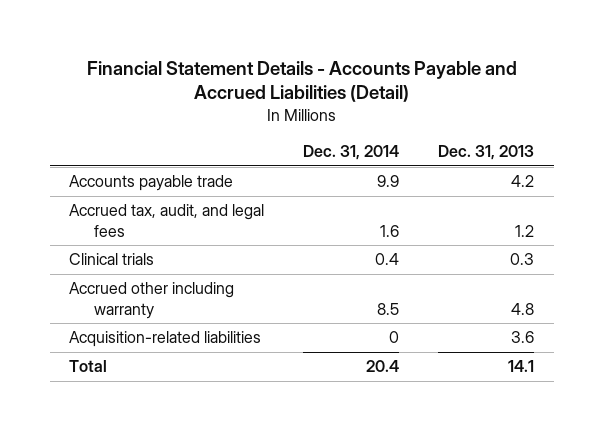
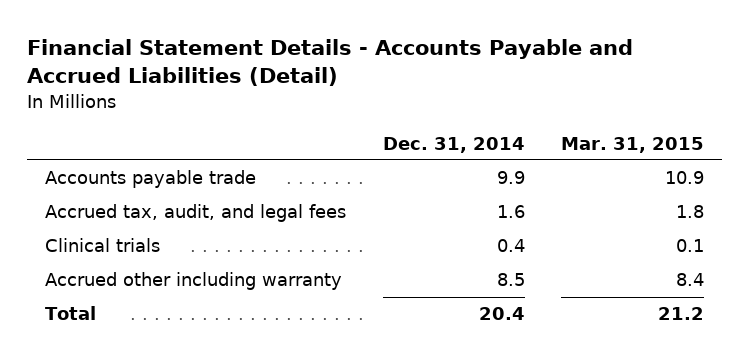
- | Dec. 31, 2014 | Dec. 31, 2013
+ | Dec. 31, 2014 | Mar. 31, 2015
- Acquisition-related liabilities | 0 | 3.6

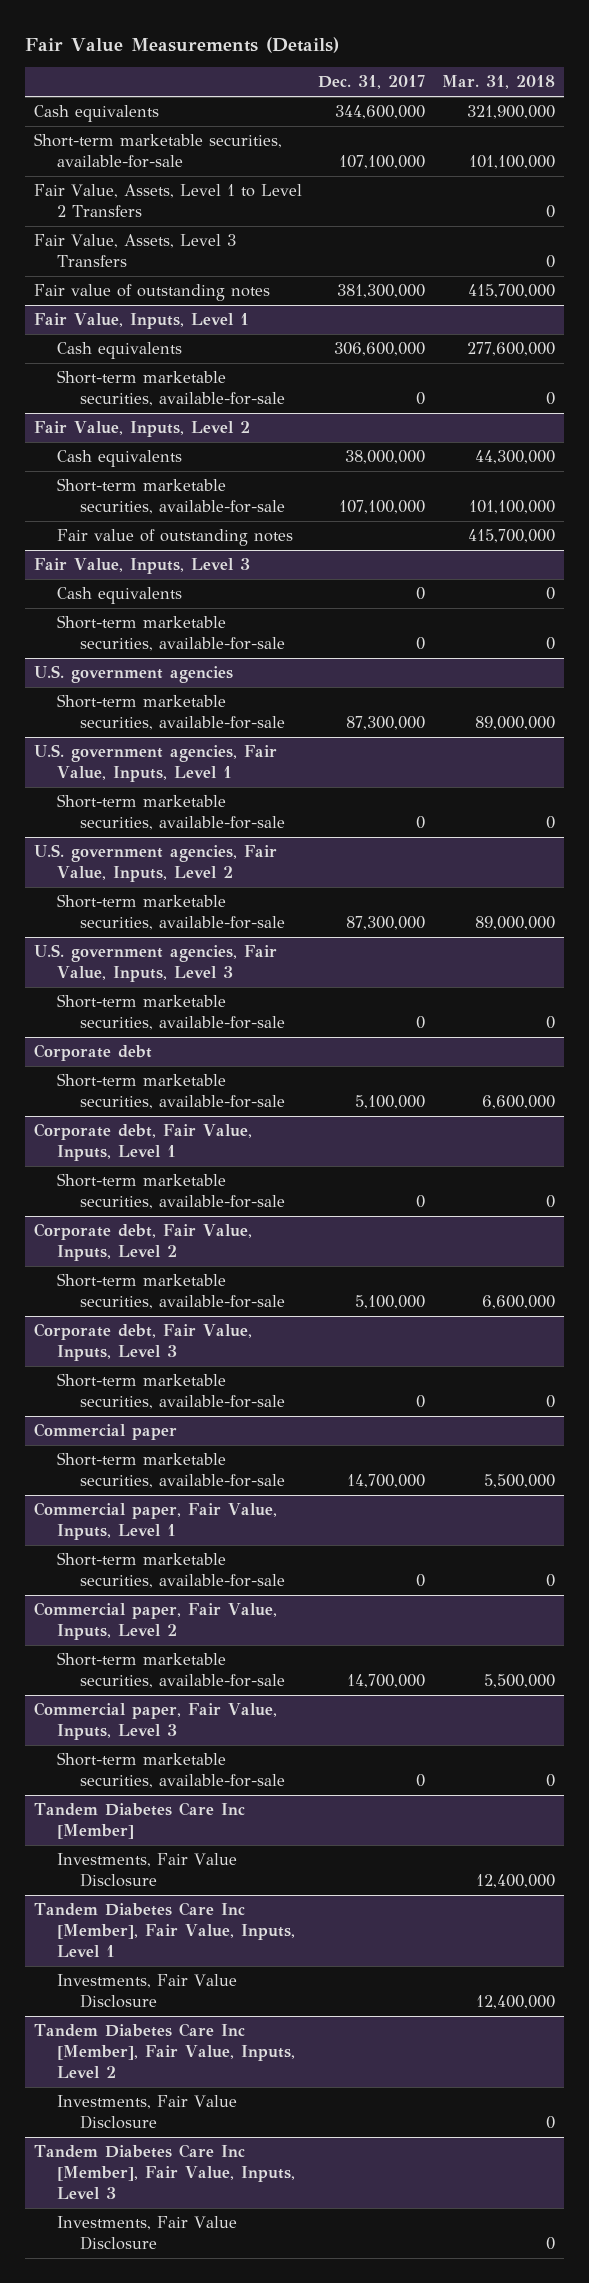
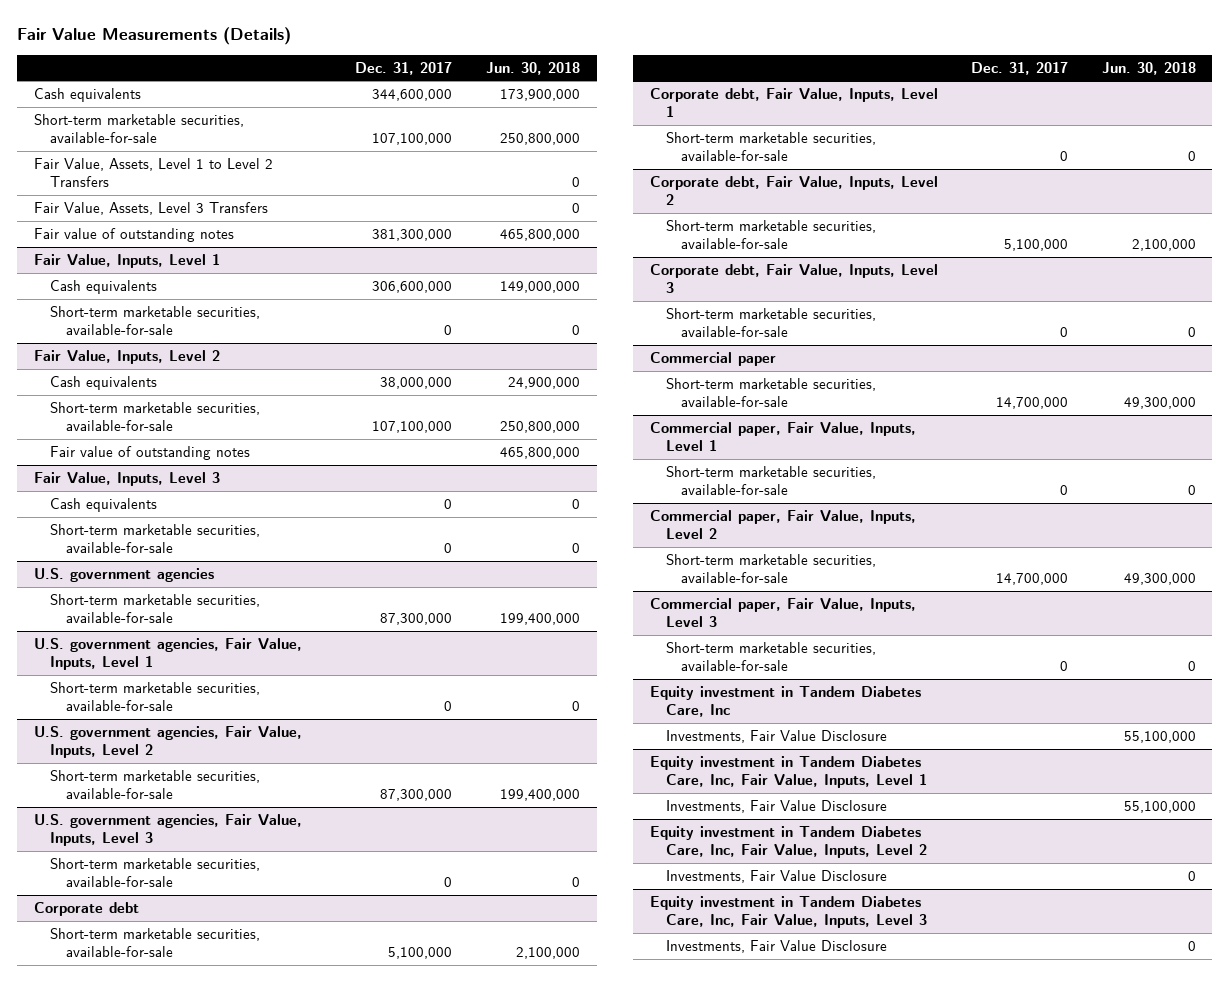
- | Dec. 31, 2017 | Mar. 31, 2018
+ | Dec. 31, 2017 | Jun. 30, 2018
- Tandem Diabetes Care Inc [Member]
+ Equity investment in Tandem Diabetes Care, Inc
- Tandem Diabetes Care Inc [Member], Fair Value, Inputs, Level 1
+ Equity investment in Tandem Diabetes Care, Inc, Fair Value, Inputs, Level 1
- Tandem Diabetes Care Inc [Member], Fair Value, Inputs, Level 2
+ Equity investment in Tandem Diabetes Care, Inc, Fair Value, Inputs, Level 2
- Tandem Diabetes Care Inc [Member], Fair Value, Inputs, Level 3
+ Equity investment in Tandem Diabetes Care, Inc, Fair Value, Inputs, Level 3

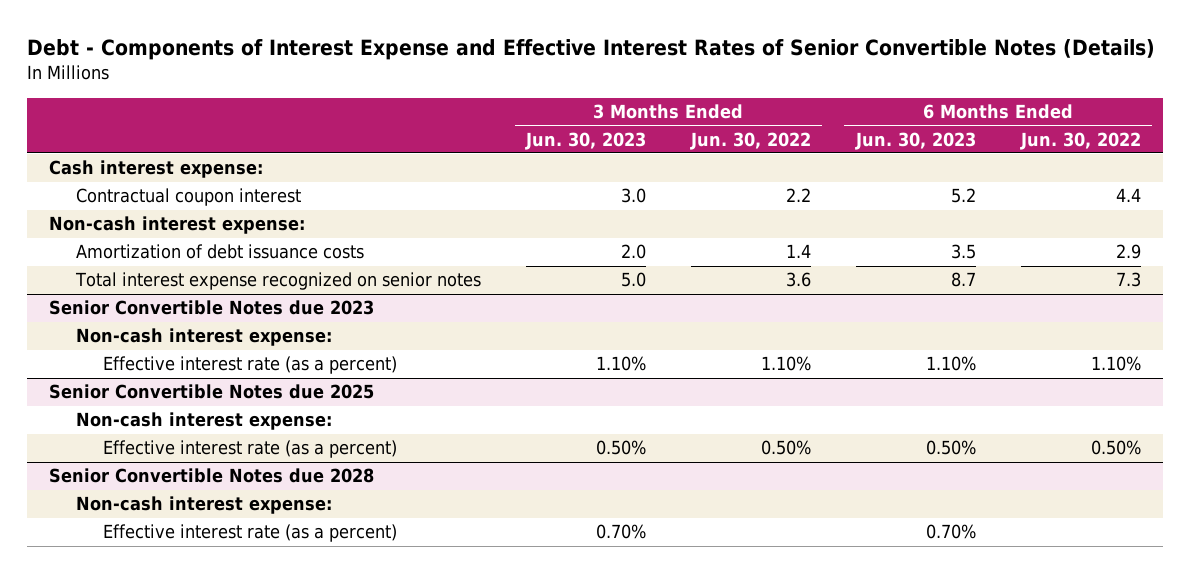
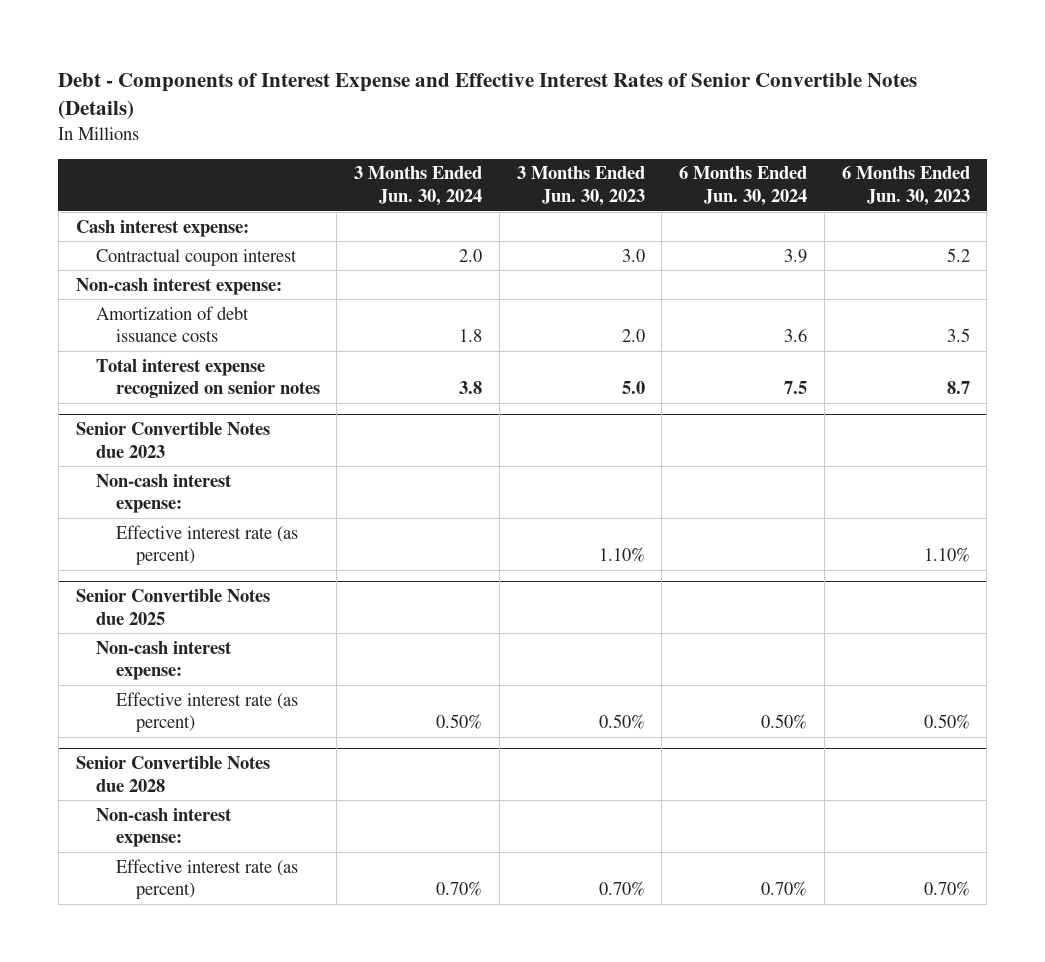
- | 3 Months Ended Jun. 30, 2023 | 3 Months Ended Jun. 30, 2022 | 6 Months Ended Jun. 30, 2023 | 6 Months Ended Jun. 30, 2022
+ | 3 Months Ended Jun. 30, 2024 | 3 Months Ended Jun. 30, 2023 | 6 Months Ended Jun. 30, 2024 | 6 Months Ended Jun. 30, 2023
@ Senior Convertible Notes due 2023
- Effective interest rate (as a percent) | 1.10% | 1.10% | 1.10% | 1.10%
+ Effective interest rate (as percent) | | 1.10% | | 1.10%
@ Senior Convertible Notes due 2025
- Effective interest rate (as a percent) | 0.50% | 0.50% | 0.50% | 0.50%
+ Effective interest rate (as percent) | 0.50% | 0.50% | 0.50% | 0.50%
@ Senior Convertible Notes due 2028
- Effective interest rate (as a percent) | 0.70% | | 0.70% |
+ Effective interest rate (as percent) | 0.70% | 0.70% | 0.70% | 0.70%

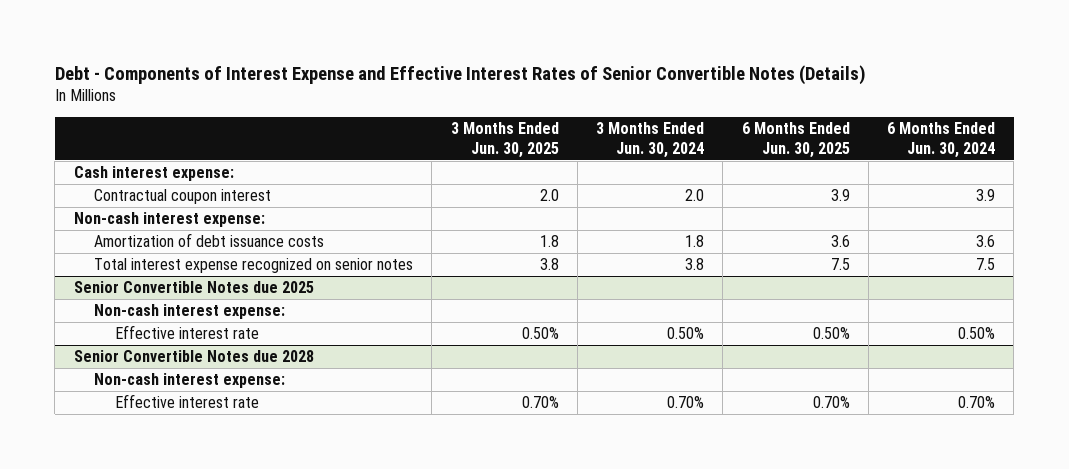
- | 3 Months Ended Jun. 30, 2024 | 3 Months Ended Jun. 30, 2023 | 6 Months Ended Jun. 30, 2024 | 6 Months Ended Jun. 30, 2023
+ | 3 Months Ended Jun. 30, 2025 | 3 Months Ended Jun. 30, 2024 | 6 Months Ended Jun. 30, 2025 | 6 Months Ended Jun. 30, 2024
- Senior Convertible Notes due 2023
- Non-cash interest expense:
- Effective interest rate (as percent) | | 1.10% | | 1.10%
@ Senior Convertible Notes due 2025
- Effective interest rate (as percent) | 0.50% | 0.50% | 0.50% | 0.50%
+ Effective interest rate | 0.50% | 0.50% | 0.50% | 0.50%
@ Senior Convertible Notes due 2028
- Effective interest rate (as percent) | 0.70% | 0.70% | 0.70% | 0.70%
+ Effective interest rate | 0.70% | 0.70% | 0.70% | 0.70%

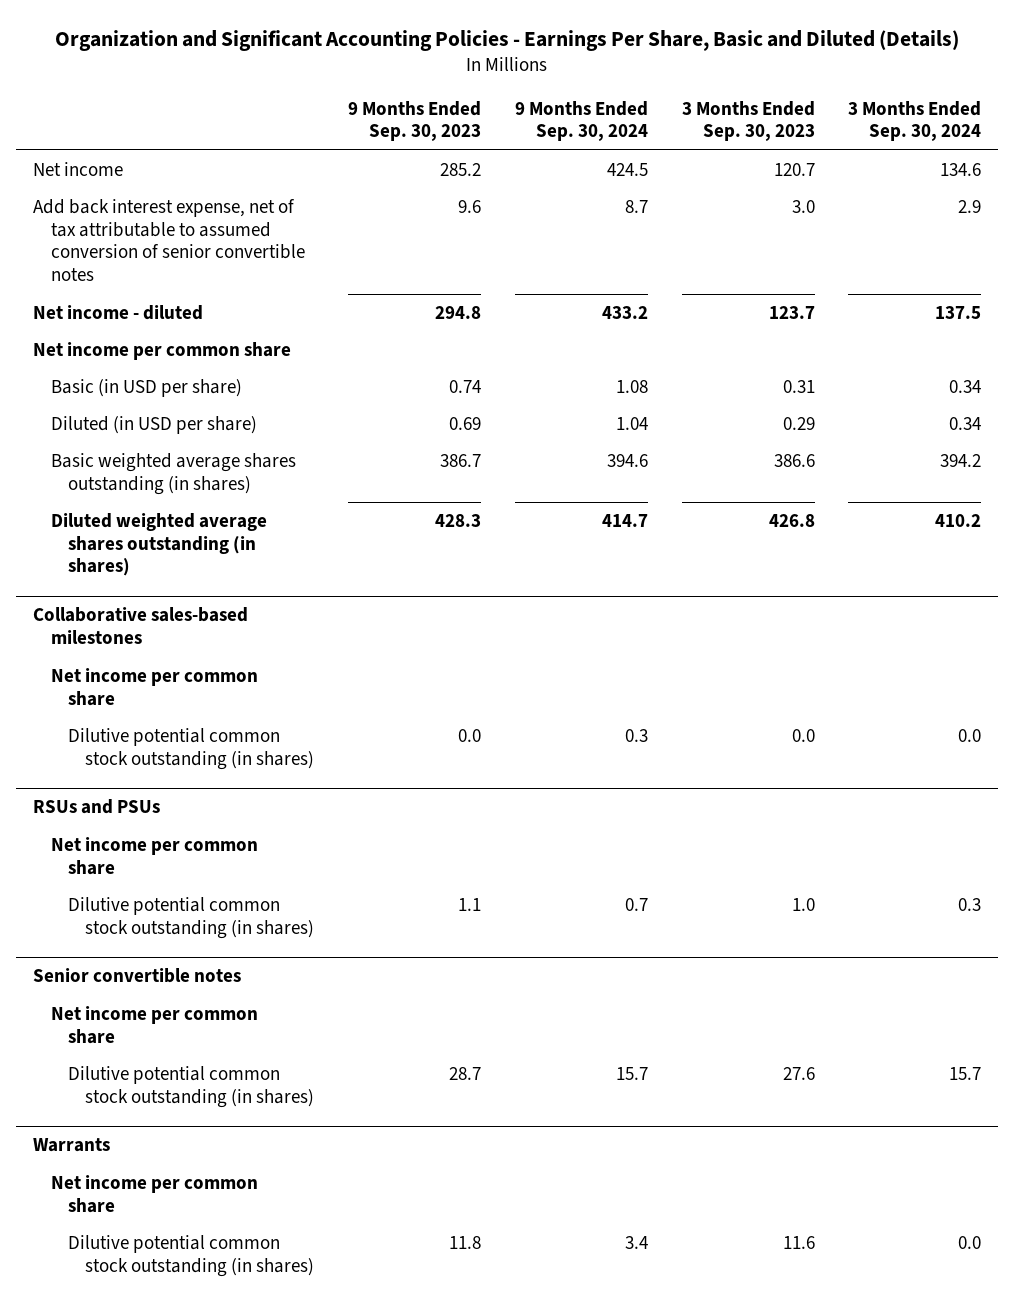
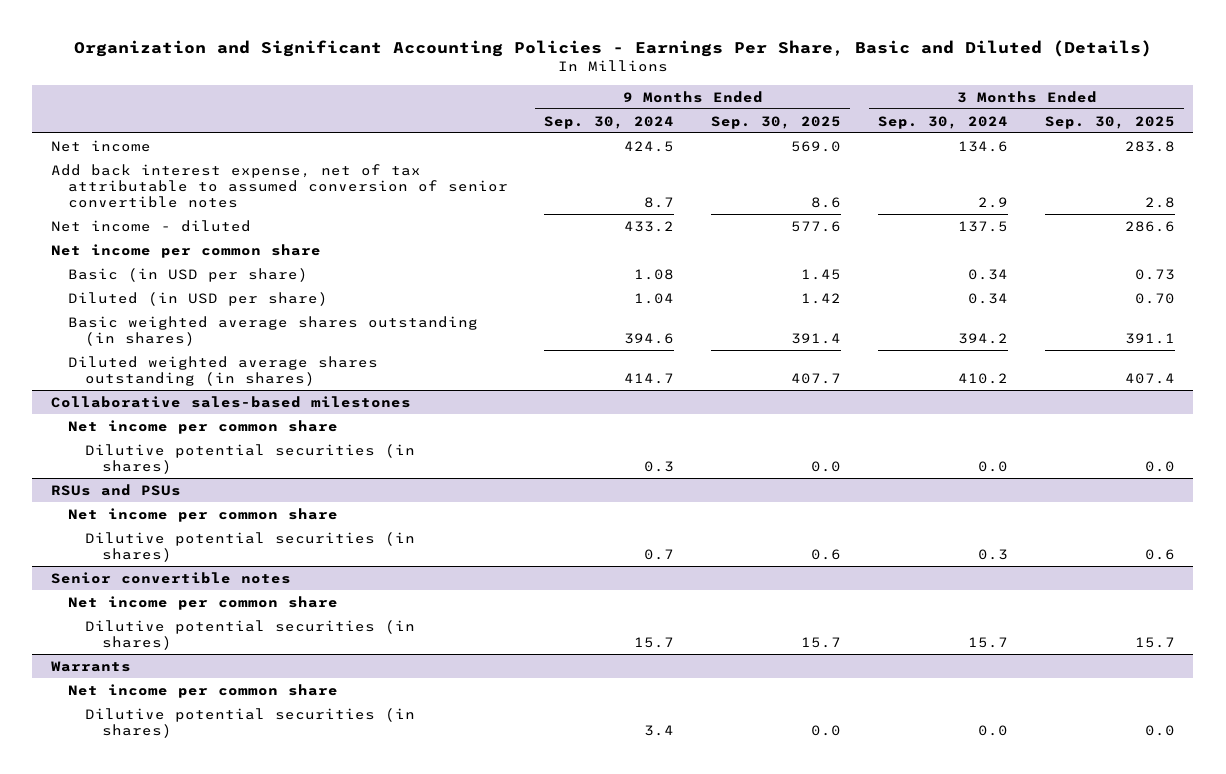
- | 9 Months Ended Sep. 30, 2023 | 9 Months Ended Sep. 30, 2024 | 3 Months Ended Sep. 30, 2023 | 3 Months Ended Sep. 30, 2024
+ | 9 Months Ended Sep. 30, 2024 | 9 Months Ended Sep. 30, 2025 | 3 Months Ended Sep. 30, 2024 | 3 Months Ended Sep. 30, 2025
@ Collaborative sales-based milestones
- Dilutive potential common stock outstanding (in shares) | 0.0 | 0.3 | 0.0 | 0.0
+ Dilutive potential securities (in shares) | 0.3 | 0.0 | 0.0 | 0.0
@ RSUs and PSUs
- Dilutive potential common stock outstanding (in shares) | 1.1 | 0.7 | 1.0 | 0.3
+ Dilutive potential securities (in shares) | 0.7 | 0.6 | 0.3 | 0.6
@ Senior convertible notes
- Dilutive potential common stock outstanding (in shares) | 28.7 | 15.7 | 27.6 | 15.7
+ Dilutive potential securities (in shares) | 15.7 | 15.7 | 15.7 | 15.7
@ Warrants
- Dilutive potential common stock outstanding (in shares) | 11.8 | 3.4 | 11.6 | 0.0
+ Dilutive potential securities (in shares) | 3.4 | 0.0 | 0.0 | 0.0

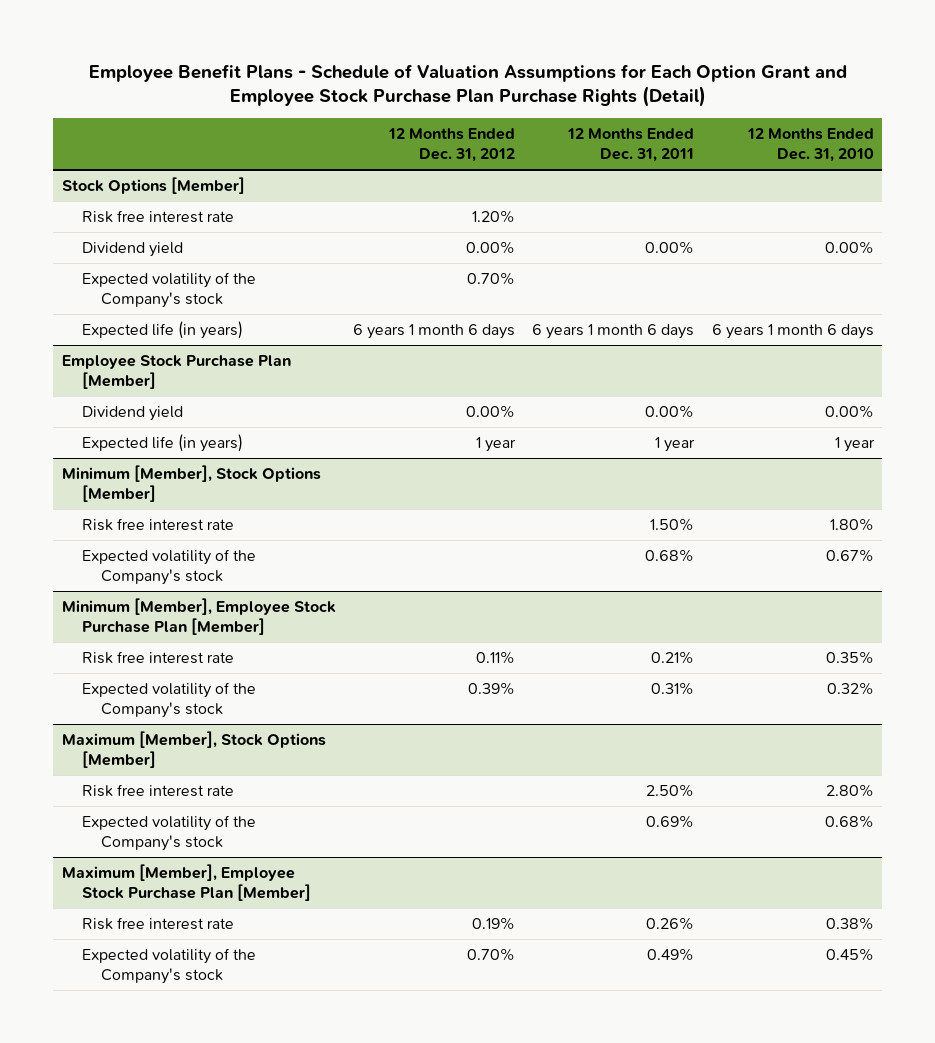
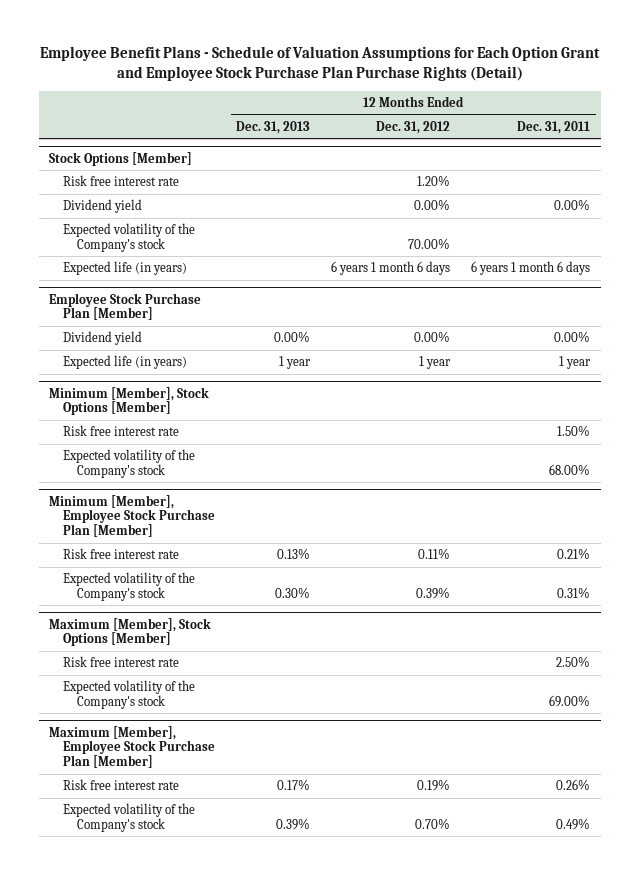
- | 12 Months Ended Dec. 31, 2012 | 12 Months Ended Dec. 31, 2011 | 12 Months Ended Dec. 31, 2010
+ | 12 Months Ended Dec. 31, 2013 | 12 Months Ended Dec. 31, 2012 | 12 Months Ended Dec. 31, 2011
@ Stock Options [Member]
- Expected volatility of the Company's stock | 0.70% | |
+ Expected volatility of the Company's stock | | 70.00% |
@ Minimum [Member], Stock Options [Member]
- Expected volatility of the Company's stock | | 0.68% | 0.67%
+ Expected volatility of the Company's stock | | | 68.00%
@ Maximum [Member], Stock Options [Member]
- Expected volatility of the Company's stock | | 0.69% | 0.68%
+ Expected volatility of the Company's stock | | | 69.00%

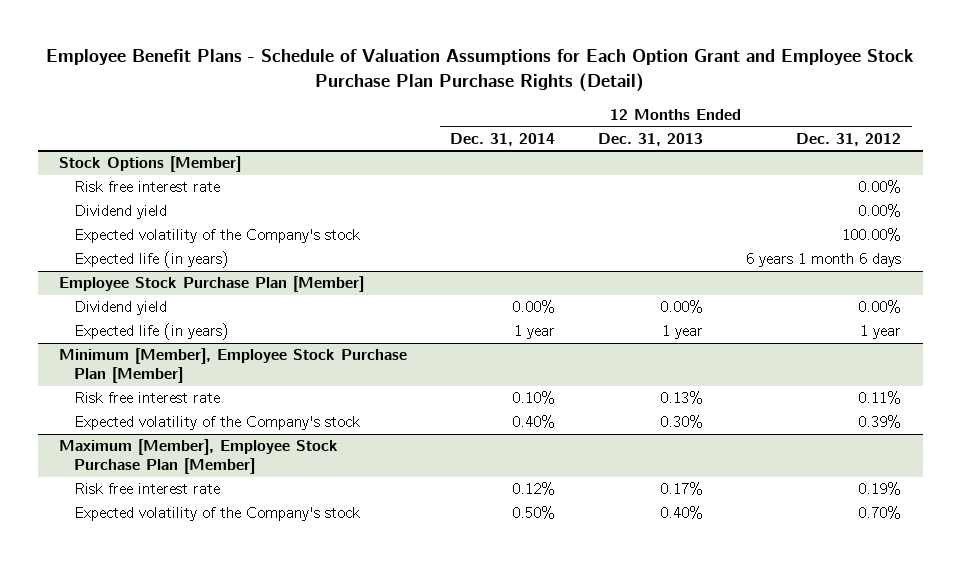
- | 12 Months Ended Dec. 31, 2013 | 12 Months Ended Dec. 31, 2012 | 12 Months Ended Dec. 31, 2011
+ | 12 Months Ended Dec. 31, 2014 | 12 Months Ended Dec. 31, 2013 | 12 Months Ended Dec. 31, 2012
@ Stock Options [Member]
- Risk free interest rate | | 1.20% |
+ Risk free interest rate | | | 0.00%
- Expected volatility of the Company's stock | | 70.00% |
+ Expected volatility of the Company's stock | | | 100.00%
- Minimum [Member], Stock Options [Member]
- Risk free interest rate | | | 1.50%
- Expected volatility of the Company's stock | | | 68.00%
- Maximum [Member], Stock Options [Member]
- Risk free interest rate | | | 2.50%
- Expected volatility of the Company's stock | | | 69.00%
@ Maximum [Member], Employee Stock Purchase Plan [Member]
- Expected volatility of the Company's stock | 0.39% | 0.70% | 0.49%
+ Expected volatility of the Company's stock | 0.50% | 0.40% | 0.70%

